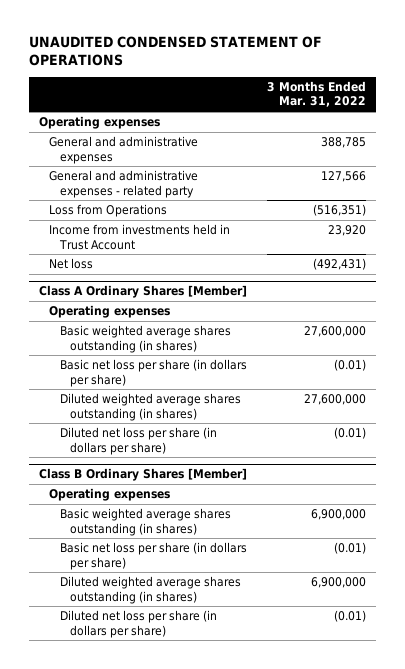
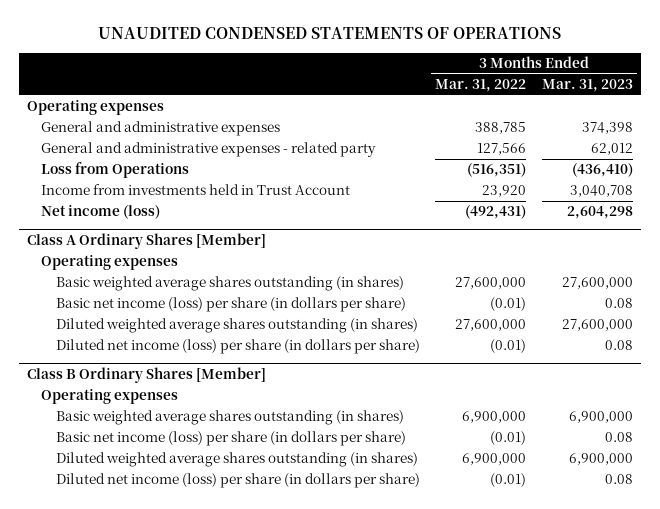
- UNAUDITED CONDENSED STATEMENT OF OPERATIONS
+ UNAUDITED CONDENSED STATEMENTS OF OPERATIONS
- | 3 Months Ended Mar. 31, 2022
+ | 3 Months Ended Mar. 31, 2022 | 3 Months Ended Mar. 31, 2023
- Net loss | (492,431)
+ Net income (loss) | (492,431) | 2,604,298
@ Class A Ordinary Shares [Member]
- Basic net loss per share (in dollars per share) | (0.01)
+ Basic net income (loss) per share (in dollars per share) | (0.01) | 0.08
- Diluted net loss per share (in dollars per share) | (0.01)
+ Diluted net income (loss) per share (in dollars per share) | (0.01) | 0.08
@ Class B Ordinary Shares [Member]
- Basic net loss per share (in dollars per share) | (0.01)
+ Basic net income (loss) per share (in dollars per share) | (0.01) | 0.08
- Diluted net loss per share (in dollars per share) | (0.01)
+ Diluted net income (loss) per share (in dollars per share) | (0.01) | 0.08

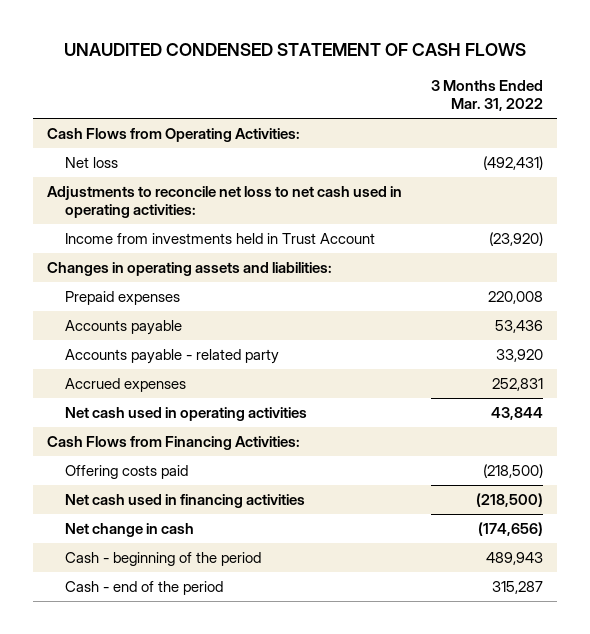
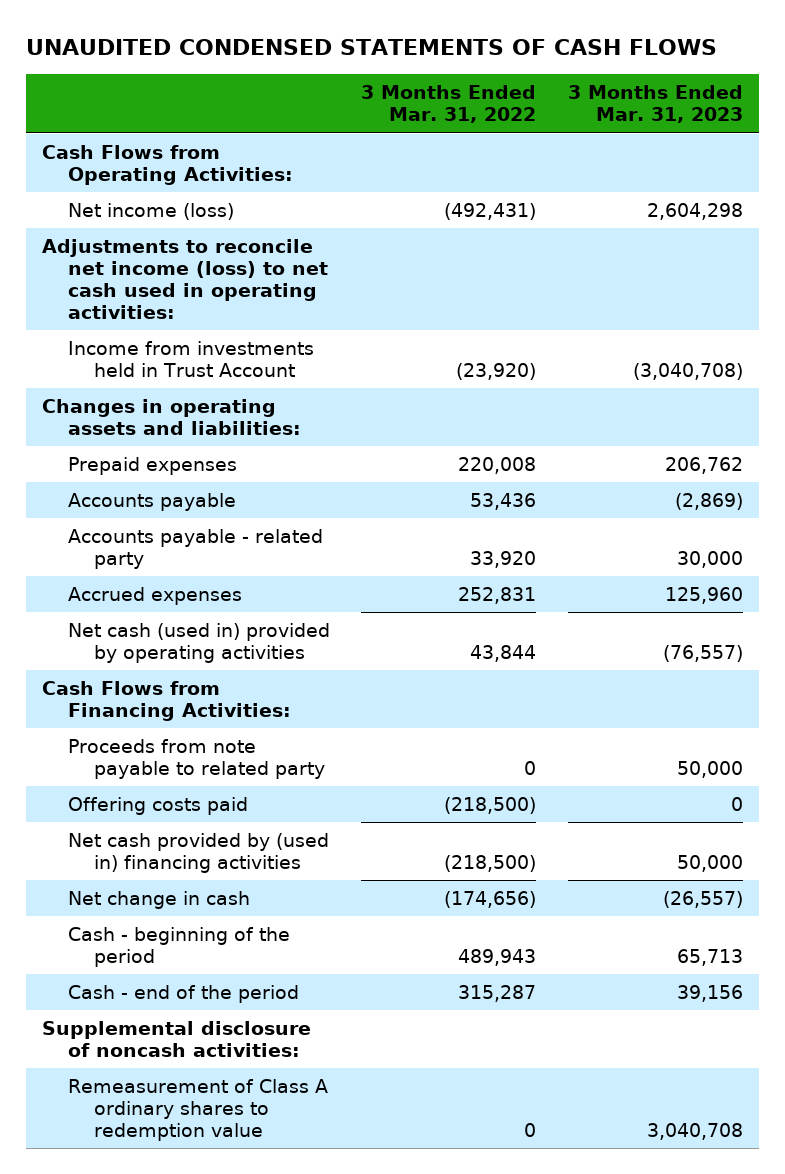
- UNAUDITED CONDENSED STATEMENT OF CASH FLOWS
+ UNAUDITED CONDENSED STATEMENTS OF CASH FLOWS
- | 3 Months Ended Mar. 31, 2022
+ | 3 Months Ended Mar. 31, 2022 | 3 Months Ended Mar. 31, 2023
- Net loss | (492,431)
- Adjustments to reconcile net loss to net cash used in operating activities:
+ Net income (loss) | (492,431) | 2,604,298
+ Adjustments to reconcile net income (loss) to net cash used in operating activities:
- Net cash used in operating activities | 43,844
+ Net cash (used in) provided by operating activities | 43,844 | (76,557)
+ Proceeds from note payable to related party | 0 | 50,000
- Net cash used in financing activities | (218,500)
+ Net cash provided by (used in) financing activities | (218,500) | 50,000
+ Supplemental disclosure of noncash activities:
+ Remeasurement of Class A ordinary shares to redemption value | 0 | 3,040,708

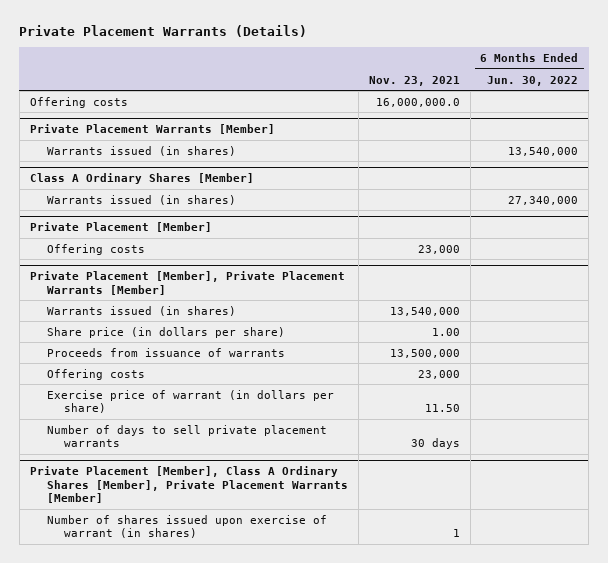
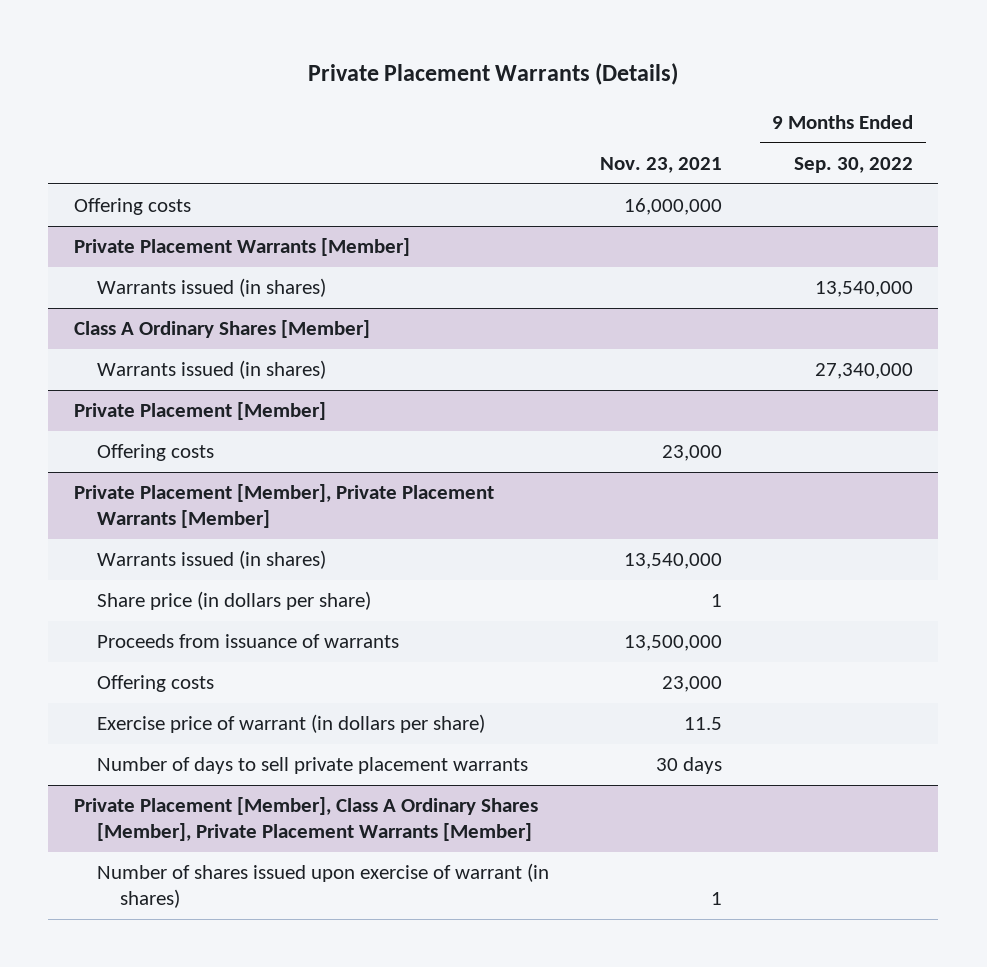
- | Nov. 23, 2021 | 6 Months Ended Jun. 30, 2022
+ | Nov. 23, 2021 | 9 Months Ended Sep. 30, 2022
- Offering costs | 16,000,000.0 |
+ Offering costs | 16,000,000 |
@ Private Placement [Member], Private Placement Warrants [Member]
- Share price (in dollars per share) | 1.00 |
+ Share price (in dollars per share) | 1 |
- Exercise price of warrant (in dollars per share) | 11.50 |
+ Exercise price of warrant (in dollars per share) | 11.5 |

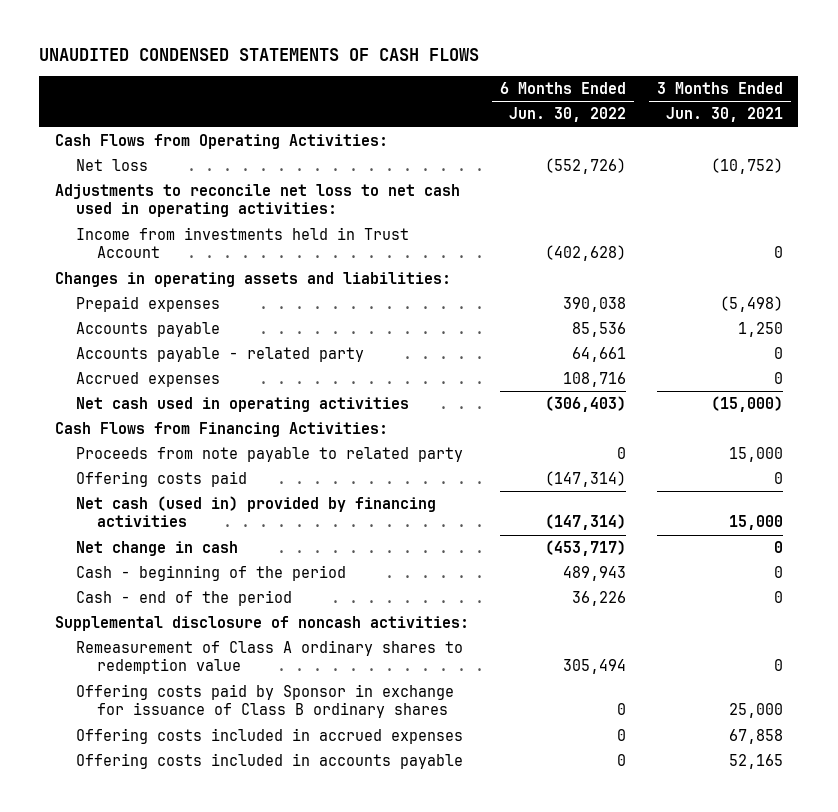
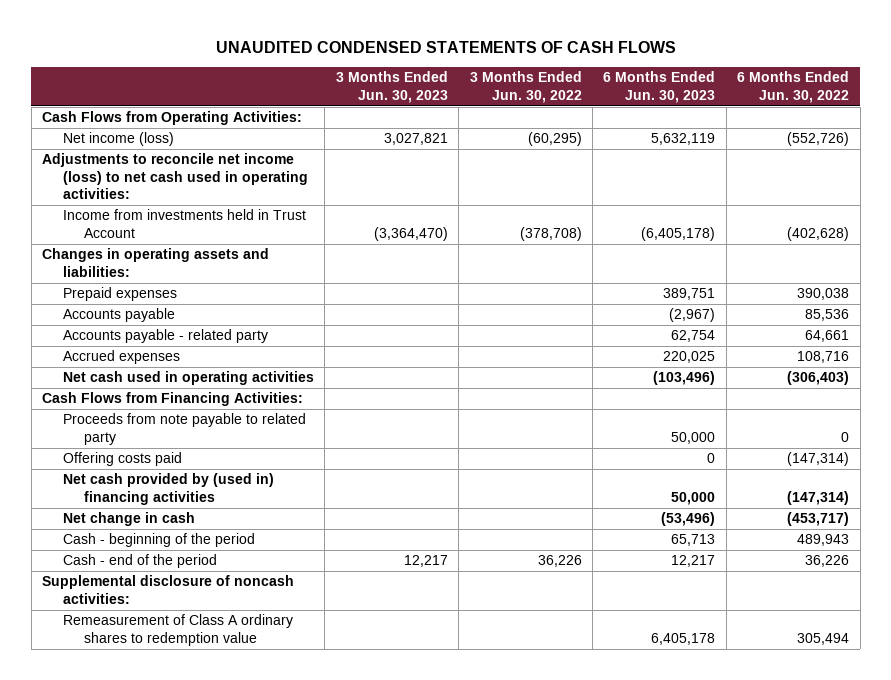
- | 6 Months Ended Jun. 30, 2022 | 3 Months Ended Jun. 30, 2021
+ | 3 Months Ended Jun. 30, 2023 | 3 Months Ended Jun. 30, 2022 | 6 Months Ended Jun. 30, 2023 | 6 Months Ended Jun. 30, 2022
- Net loss | (552,726) | (10,752)
- Adjustments to reconcile net loss to net cash used in operating activities:
+ Net income (loss) | 3,027,821 | (60,295) | 5,632,119 | (552,726)
+ Adjustments to reconcile net income (loss) to net cash used in operating activities:
- Net cash (used in) provided by financing activities | (147,314) | 15,000
+ Net cash provided by (used in) financing activities | | | 50,000 | (147,314)
- Offering costs paid by Sponsor in exchange for issuance of Class B ordinary shares | 0 | 25,000
- Offering costs included in accrued expenses | 0 | 67,858
- Offering costs included in accounts payable | 0 | 52,165

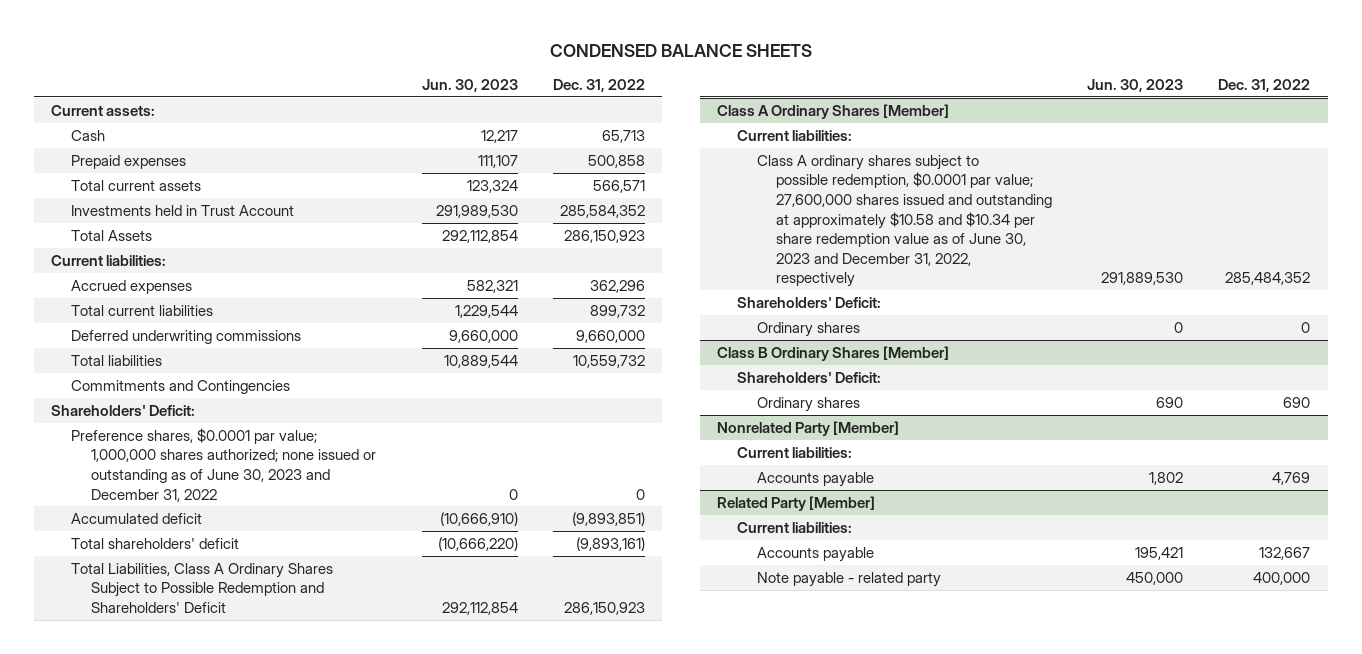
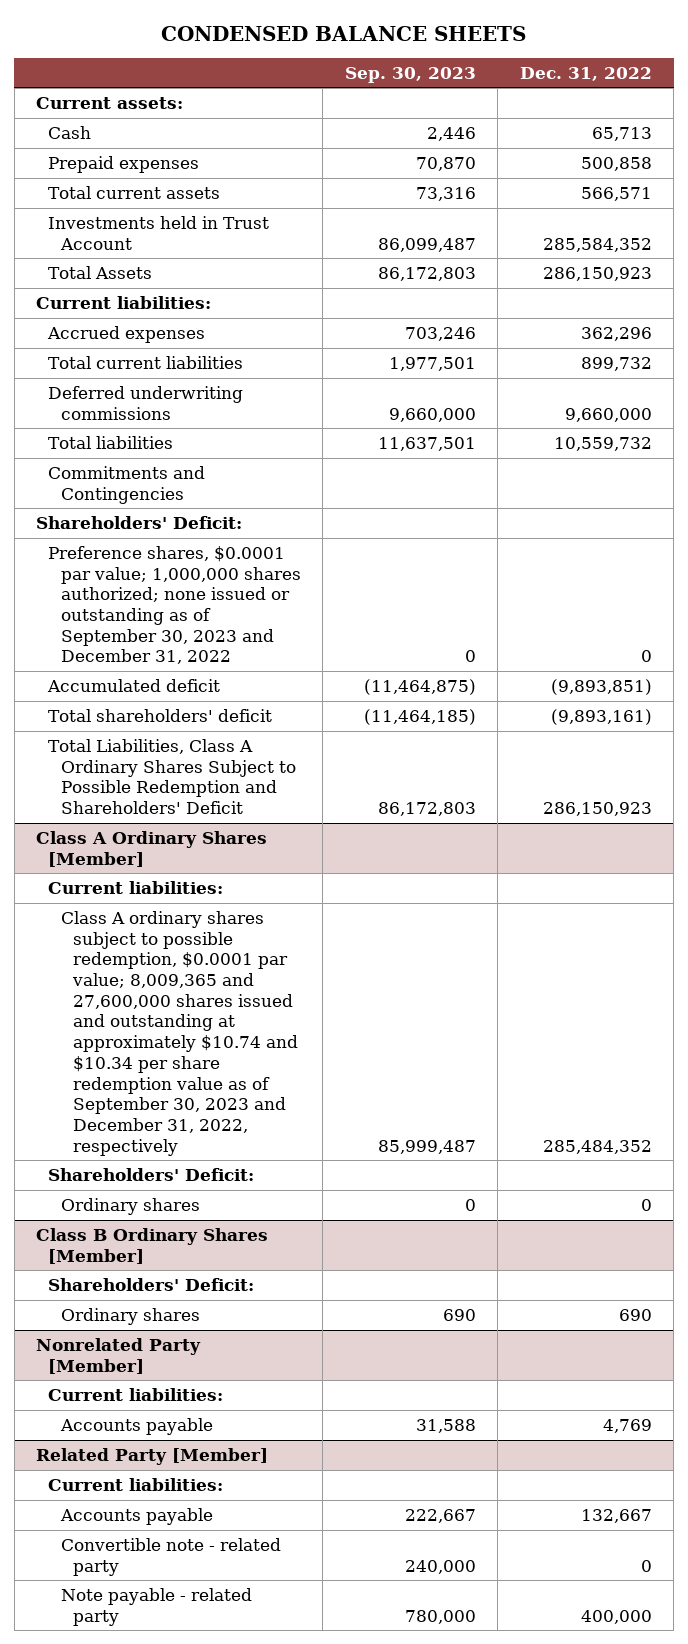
- | Jun. 30, 2023 | Dec. 31, 2022
+ | Sep. 30, 2023 | Dec. 31, 2022
- Preference shares, $0.0001 par value; 1,000,000 shares authorized; none issued or outstanding as of June 30, 2023 and December 31, 2022 | 0 | 0
+ Preference shares, $0.0001 par value; 1,000,000 shares authorized; none issued or outstanding as of September 30, 2023 and December 31, 2022 | 0 | 0
@ Class A Ordinary Shares [Member]
- Class A ordinary shares subject to possible redemption, $0.0001 par value; 27,600,000 shares issued and outstanding at approximately $10.58 and $10.34 per share redemption value as of June 30, 2023 and December 31, 2022, respectively | 291,889,530 | 285,484,352
+ Class A ordinary shares subject to possible redemption, $0.0001 par value; 8,009,365 and 27,600,000 shares issued and outstanding at approximately $10.74 and $10.34 per share redemption value as of September 30, 2023 and December 31, 2022, respectively | 85,999,487 | 285,484,352
@ Related Party [Member]
+ Convertible note - related party | 240,000 | 0

